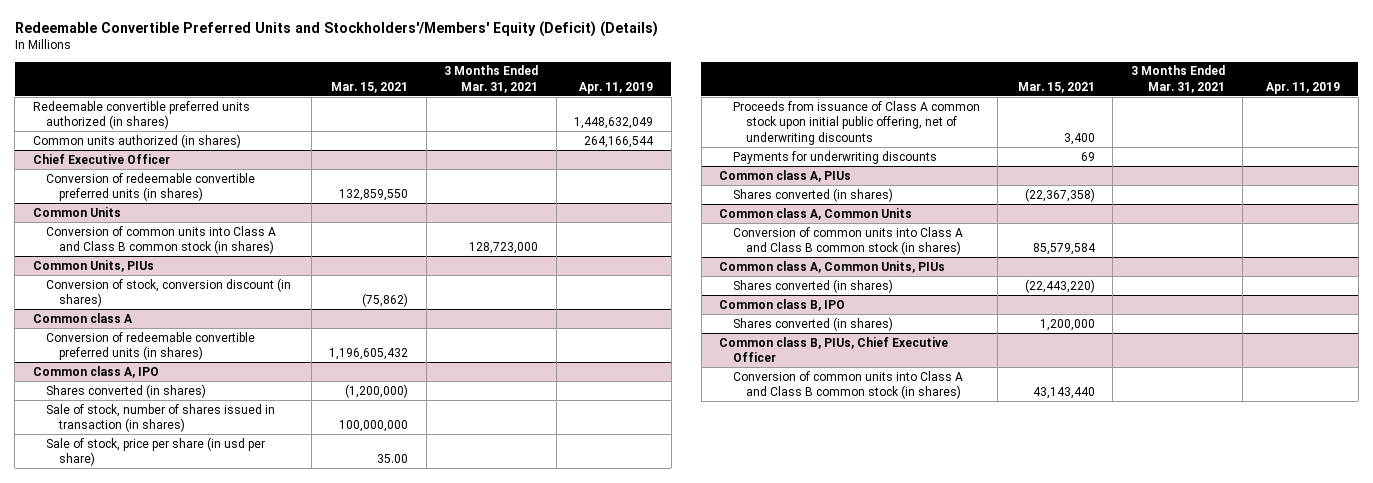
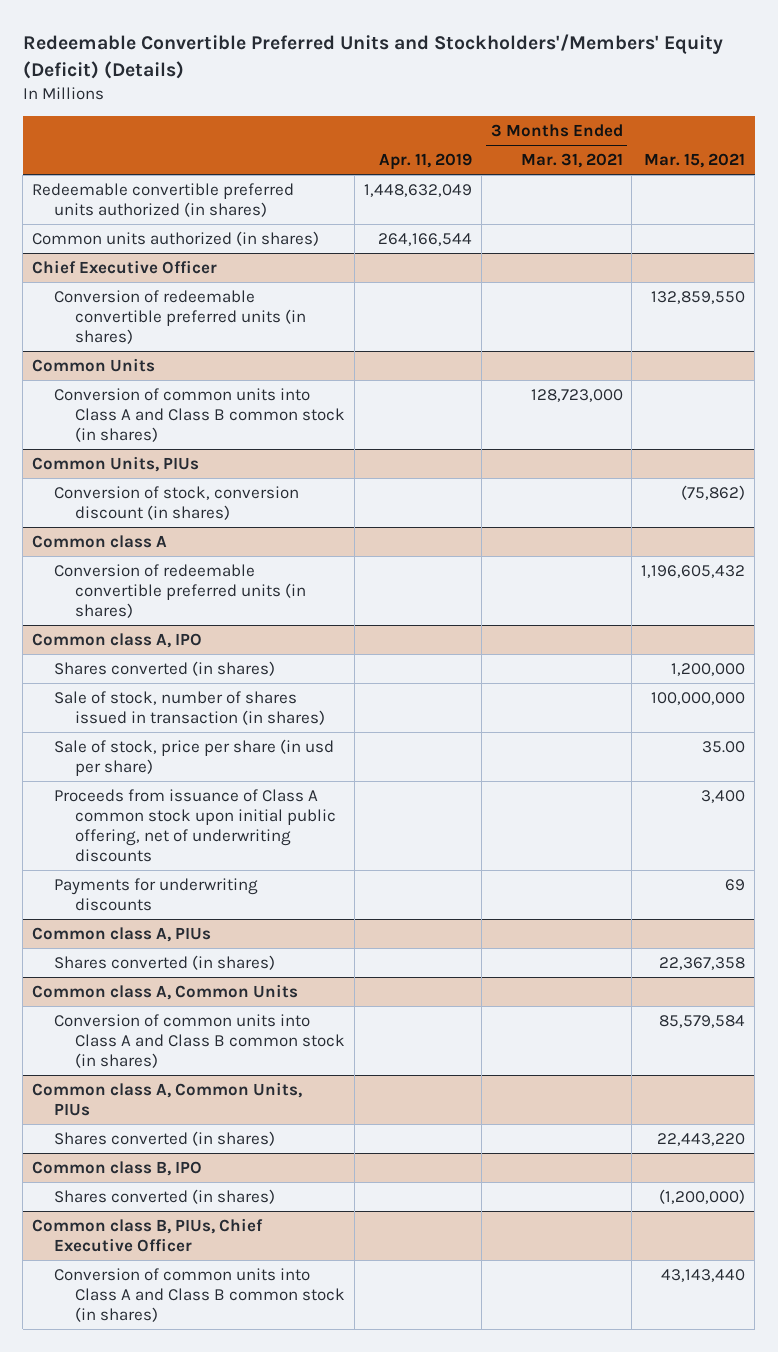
- | Mar. 15, 2021 | 3 Months Ended Mar. 31, 2021 | Apr. 11, 2019
+ | Apr. 11, 2019 | 3 Months Ended Mar. 31, 2021 | Mar. 15, 2021
@ Common class A, IPO
- Shares converted (in shares) | (1,200,000) | |
+ Shares converted (in shares) | | | 1,200,000
@ Common class A, PIUs
- Shares converted (in shares) | (22,367,358) | |
+ Shares converted (in shares) | | | 22,367,358
@ Common class A, Common Units, PIUs
- Shares converted (in shares) | (22,443,220) | |
+ Shares converted (in shares) | | | 22,443,220
@ Common class B, IPO
- Shares converted (in shares) | 1,200,000 | |
+ Shares converted (in shares) | | | (1,200,000)

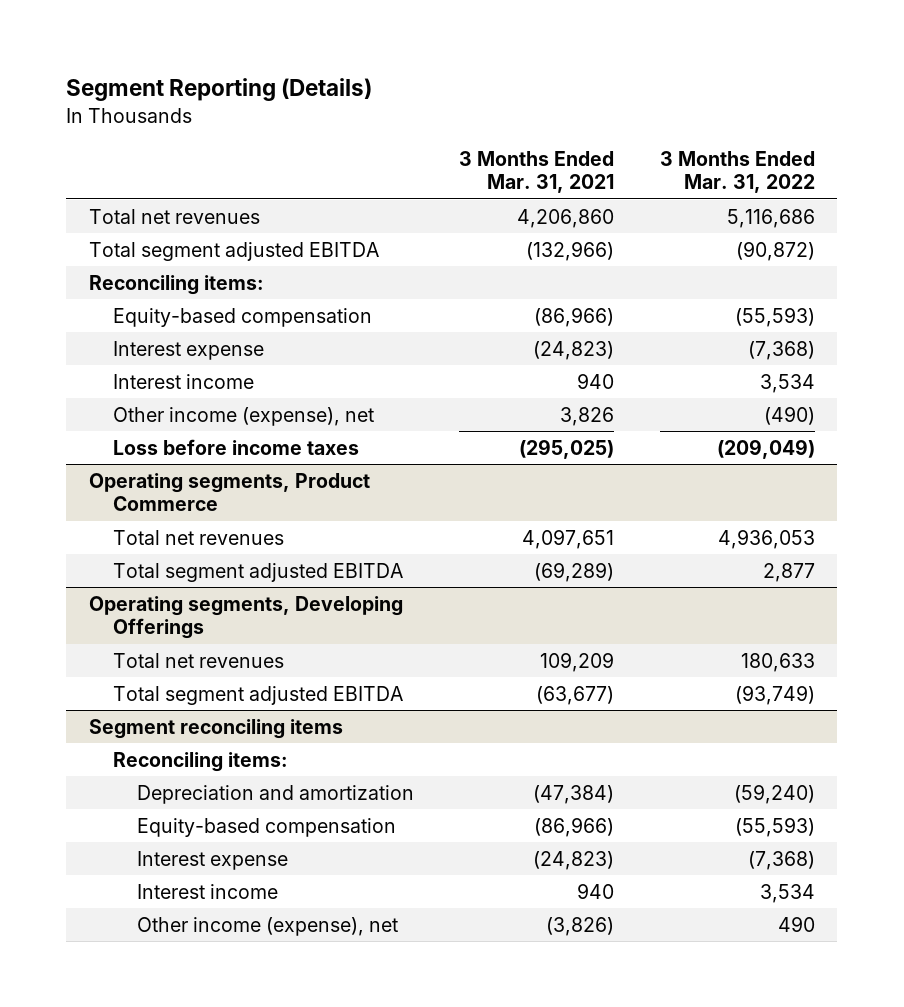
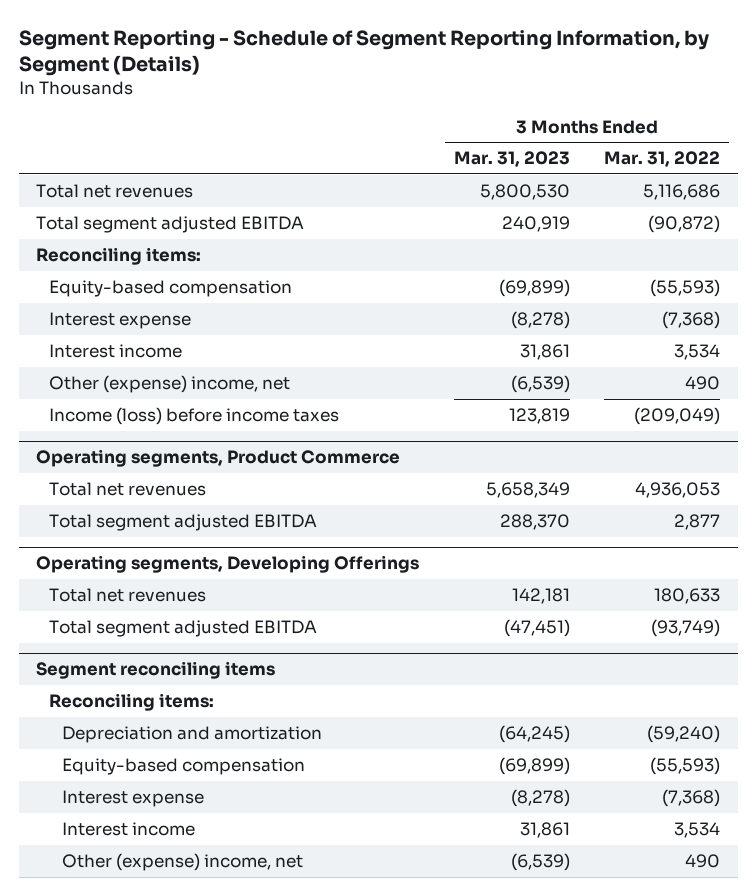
- Segment Reporting (Details)
+ Segment Reporting - Schedule of Segment Reporting Information, by Segment (Details)
- | 3 Months Ended Mar. 31, 2021 | 3 Months Ended Mar. 31, 2022
+ | 3 Months Ended Mar. 31, 2023 | 3 Months Ended Mar. 31, 2022
- Other income (expense), net | 3,826 | (490)
- Loss before income taxes | (295,025) | (209,049)
+ Other (expense) income, net | (6,539) | 490
+ Income (loss) before income taxes | 123,819 | (209,049)
@ Segment reconciling items
- Other income (expense), net | (3,826) | 490
+ Other (expense) income, net | (6,539) | 490

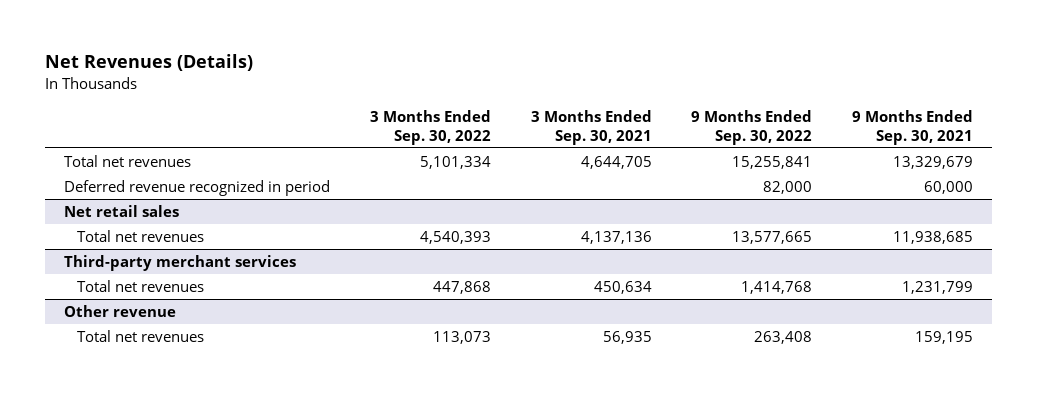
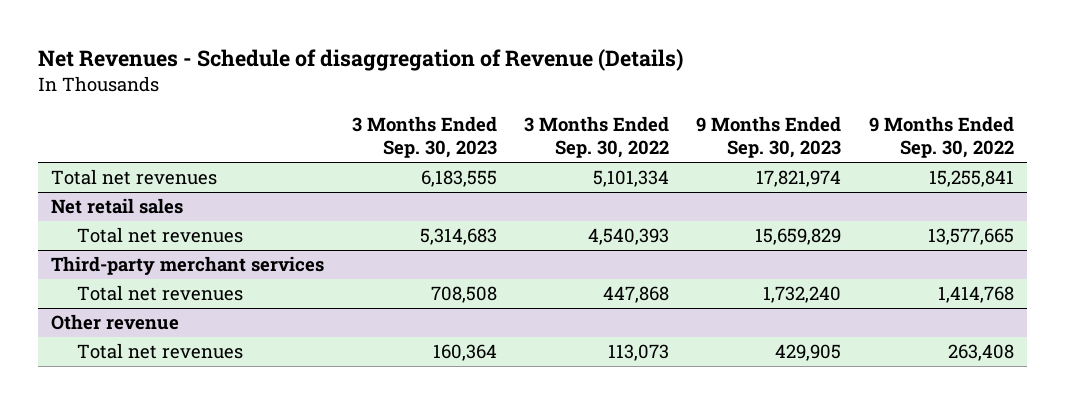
- Net Revenues (Details)
+ Net Revenues - Schedule of disaggregation of Revenue (Details)
- | 3 Months Ended Sep. 30, 2022 | 3 Months Ended Sep. 30, 2021 | 9 Months Ended Sep. 30, 2022 | 9 Months Ended Sep. 30, 2021
+ | 3 Months Ended Sep. 30, 2023 | 3 Months Ended Sep. 30, 2022 | 9 Months Ended Sep. 30, 2023 | 9 Months Ended Sep. 30, 2022
- Deferred revenue recognized in period | | | 82,000 | 60,000

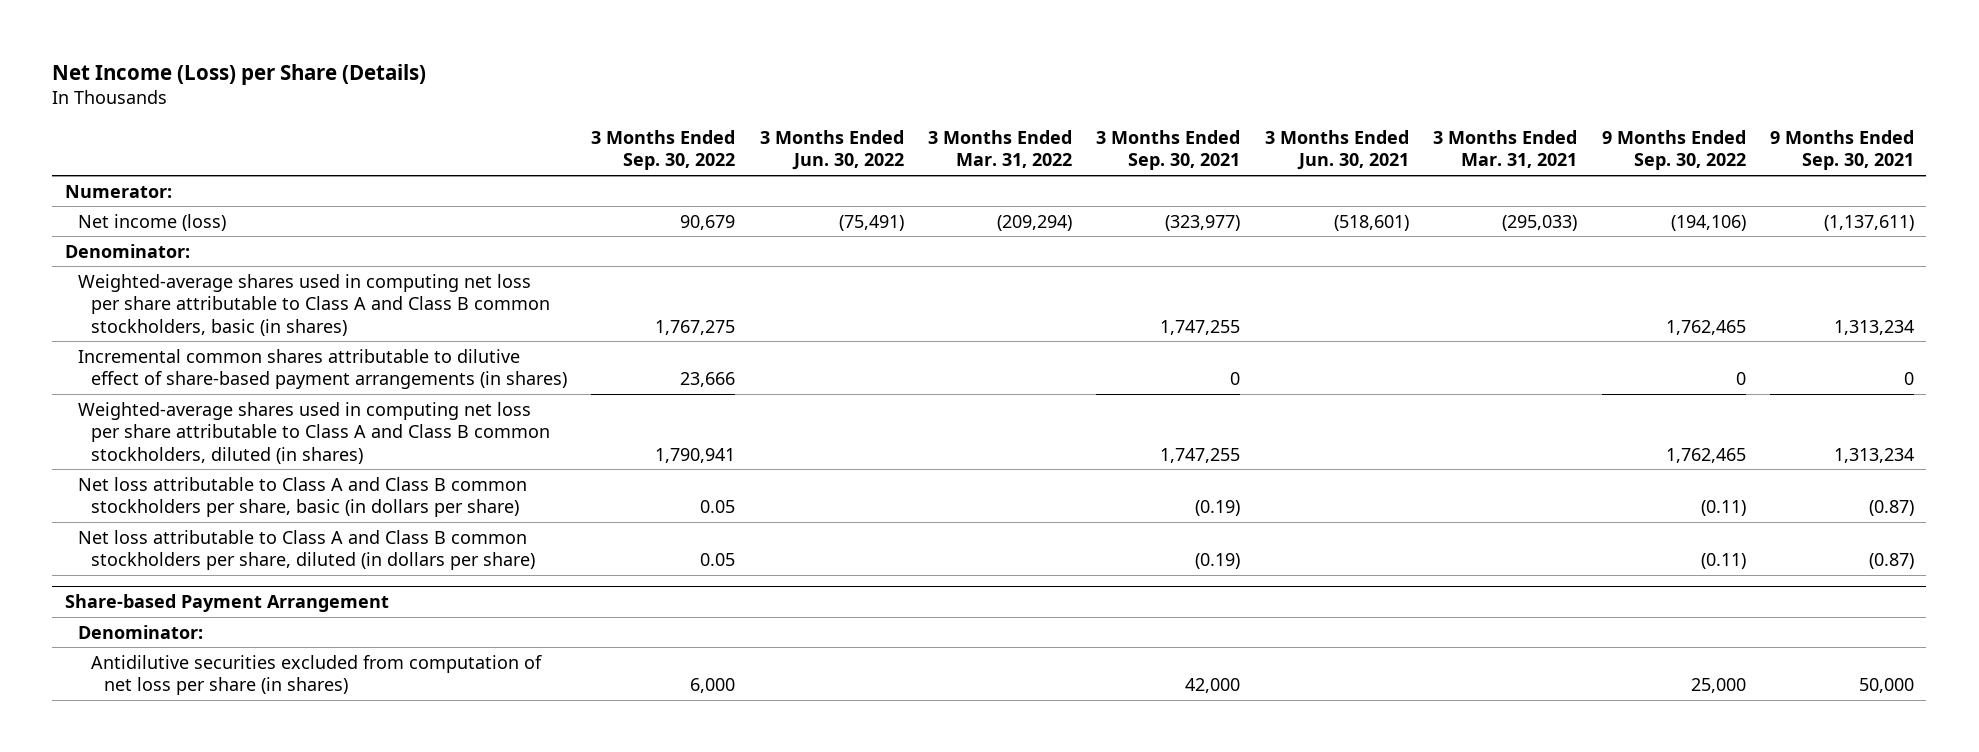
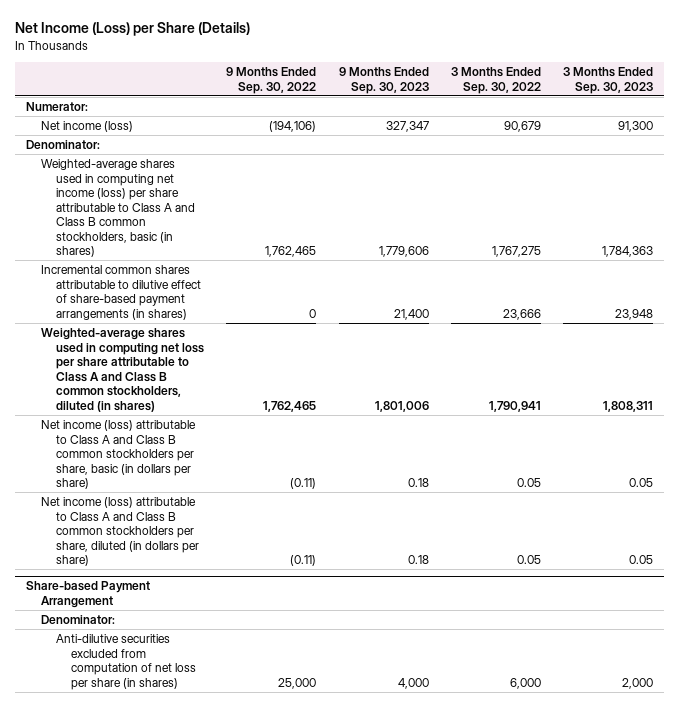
- | 3 Months Ended Sep. 30, 2022 | 3 Months Ended Jun. 30, 2022 | 3 Months Ended Mar. 31, 2022 | 3 Months Ended Sep. 30, 2021 | 3 Months Ended Jun. 30, 2021 | 3 Months Ended Mar. 31, 2021 | 9 Months Ended Sep. 30, 2022 | 9 Months Ended Sep. 30, 2021
+ | 9 Months Ended Sep. 30, 2022 | 9 Months Ended Sep. 30, 2023 | 3 Months Ended Sep. 30, 2022 | 3 Months Ended Sep. 30, 2023
- Weighted-average shares used in computing net loss per share attributable to Class A and Class B common stockholders, basic (in shares) | 1,767,275 | | | 1,747,255 | | | 1,762,465 | 1,313,234
+ Weighted-average shares used in computing net income (loss) per share attributable to Class A and Class B common stockholders, basic (in shares) | 1,762,465 | 1,779,606 | 1,767,275 | 1,784,363
- Net loss attributable to Class A and Class B common stockholders per share, basic (in dollars per share) | 0.05 | | | (0.19) | | | (0.11) | (0.87)
- Net loss attributable to Class A and Class B common stockholders per share, diluted (in dollars per share) | 0.05 | | | (0.19) | | | (0.11) | (0.87)
+ Net income (loss) attributable to Class A and Class B common stockholders per share, basic (in dollars per share) | (0.11) | 0.18 | 0.05 | 0.05
+ Net income (loss) attributable to Class A and Class B common stockholders per share, diluted (in dollars per share) | (0.11) | 0.18 | 0.05 | 0.05
@ Share-based Payment Arrangement
- Antidilutive securities excluded from computation of net loss per share (in shares) | 6,000 | | | 42,000 | | | 25,000 | 50,000
+ Anti-dilutive securities excluded from computation of net loss per share (in shares) | 25,000 | 4,000 | 6,000 | 2,000

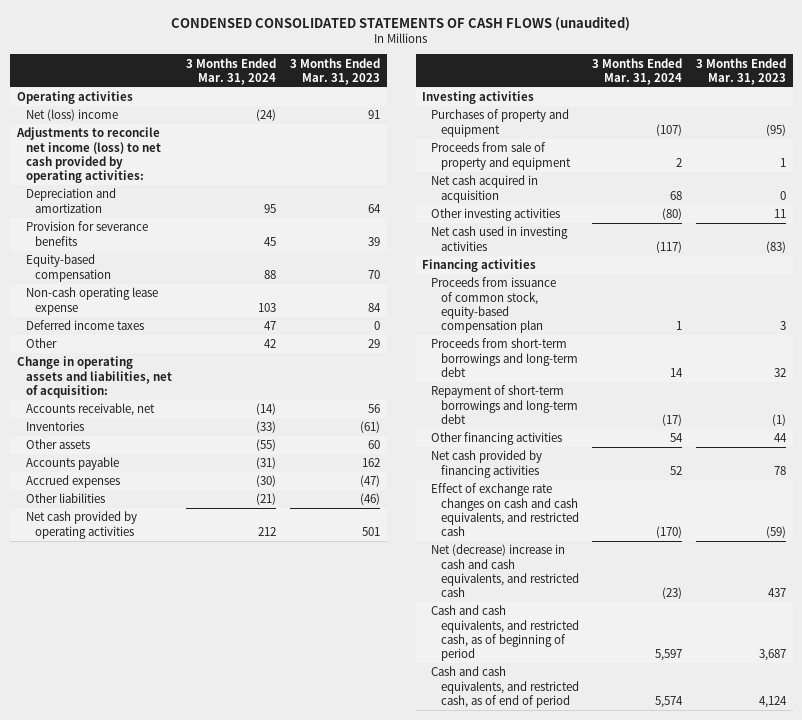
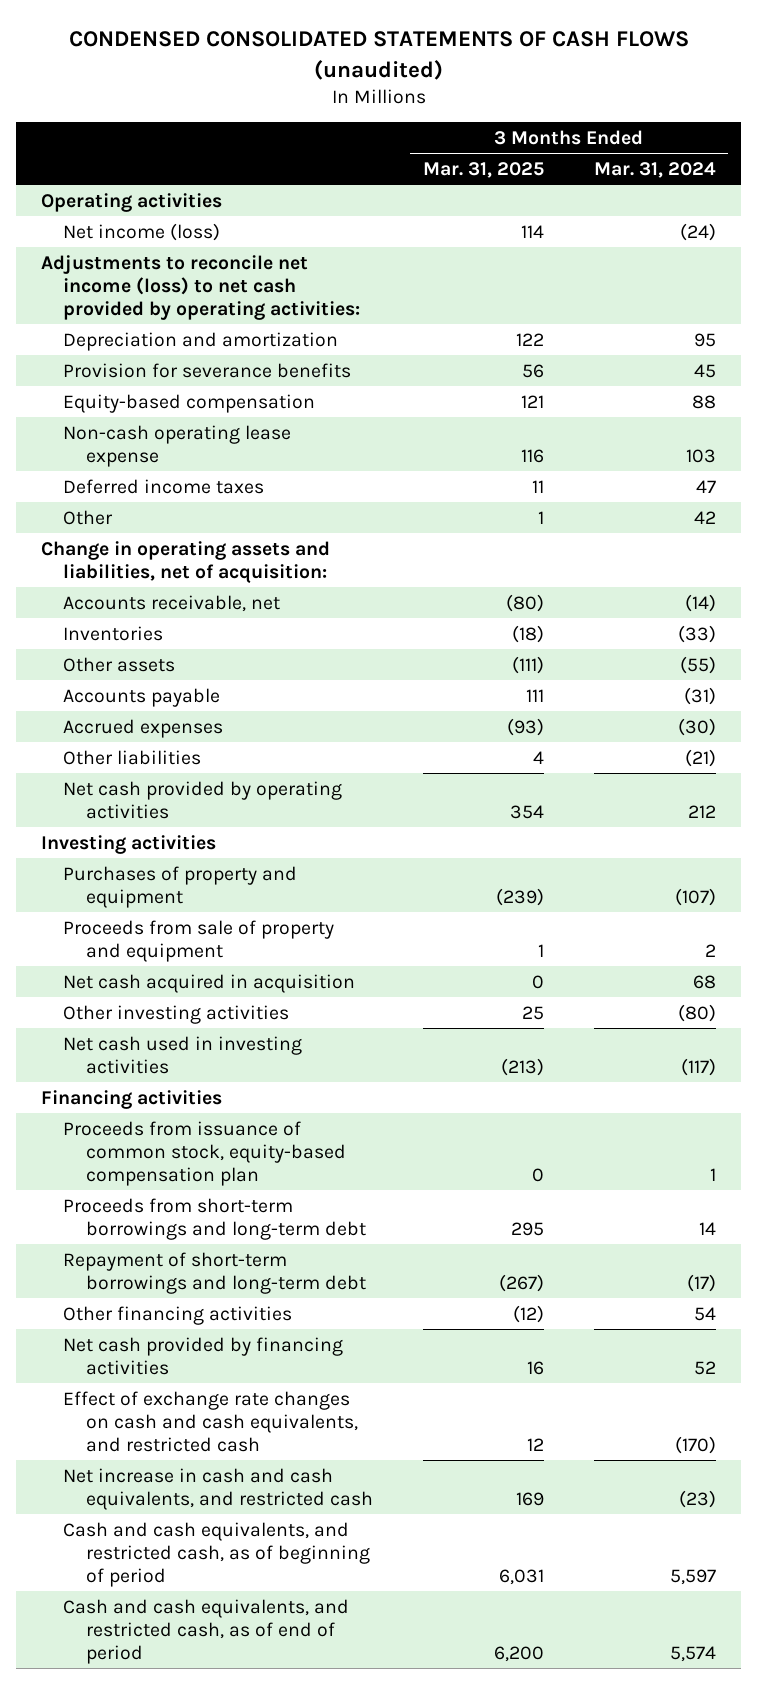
- | 3 Months Ended Mar. 31, 2024 | 3 Months Ended Mar. 31, 2023
+ | 3 Months Ended Mar. 31, 2025 | 3 Months Ended Mar. 31, 2024
- Net (loss) income | (24) | 91
+ Net income (loss) | 114 | (24)
- Net (decrease) increase in cash and cash equivalents, and restricted cash | (23) | 437
+ Net increase in cash and cash equivalents, and restricted cash | 169 | (23)

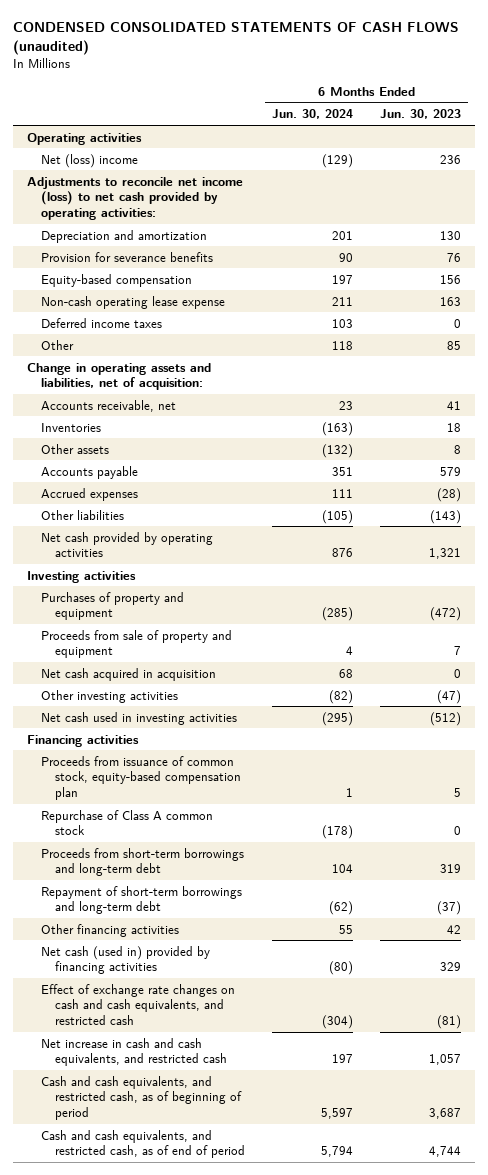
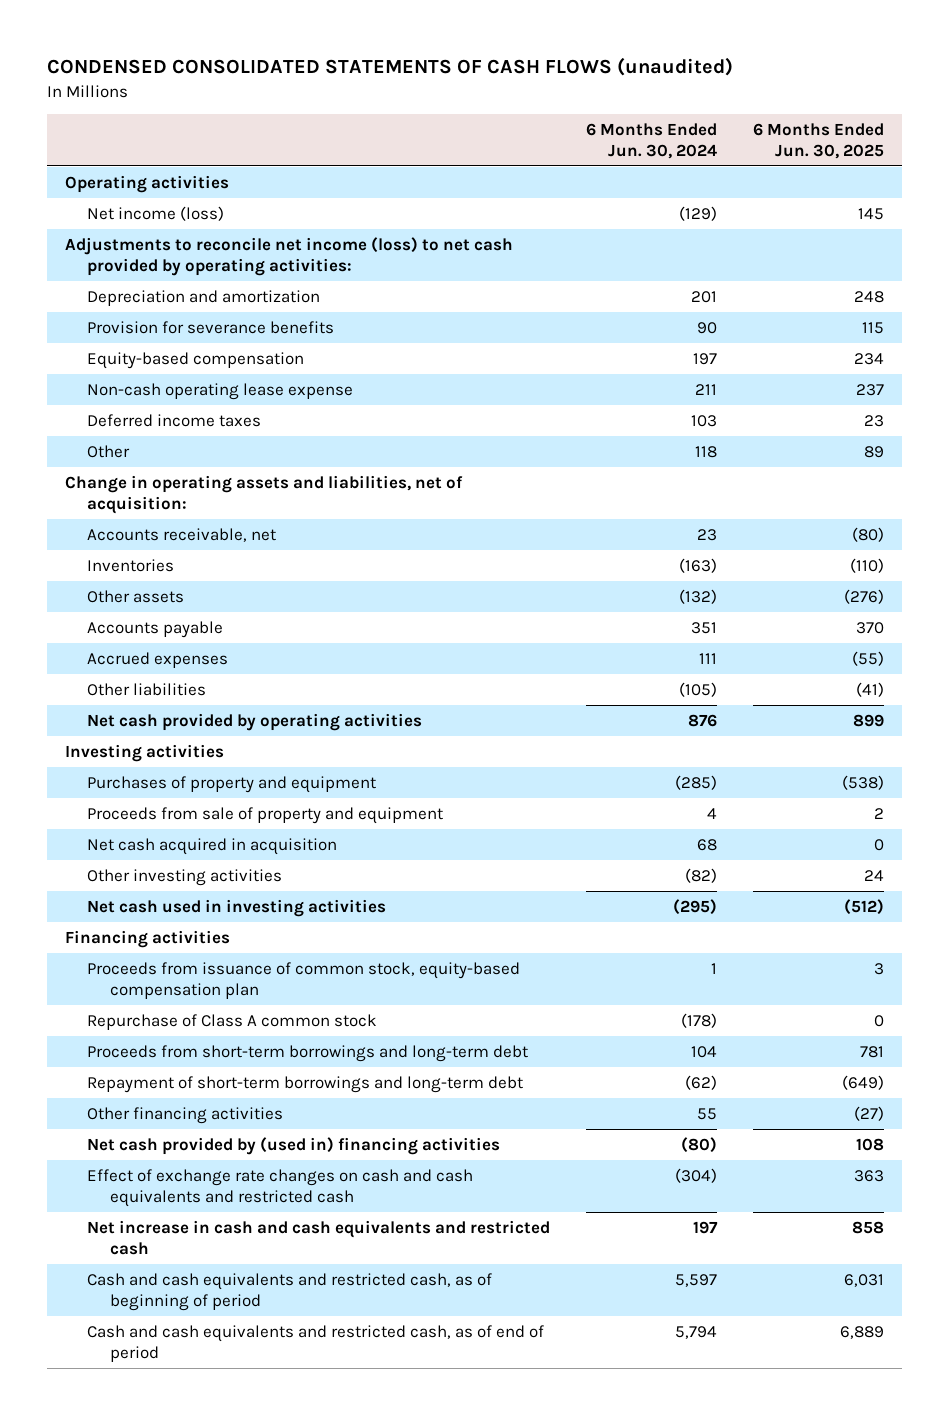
- | 6 Months Ended Jun. 30, 2024 | 6 Months Ended Jun. 30, 2023
+ | 6 Months Ended Jun. 30, 2024 | 6 Months Ended Jun. 30, 2025
- Net (loss) income | (129) | 236
+ Net income (loss) | (129) | 145
- Net cash (used in) provided by financing activities | (80) | 329
- Effect of exchange rate changes on cash and cash equivalents, and restricted cash | (304) | (81)
- Net increase in cash and cash equivalents, and restricted cash | 197 | 1,057
- Cash and cash equivalents, and restricted cash, as of beginning of period | 5,597 | 3,687
- Cash and cash equivalents, and restricted cash, as of end of period | 5,794 | 4,744
+ Net cash provided by (used in) financing activities | (80) | 108
+ Effect of exchange rate changes on cash and cash equivalents and restricted cash | (304) | 363
+ Net increase in cash and cash equivalents and restricted cash | 197 | 858
+ Cash and cash equivalents and restricted cash, as of beginning of period | 5,597 | 6,031
+ Cash and cash equivalents and restricted cash, as of end of period | 5,794 | 6,889

